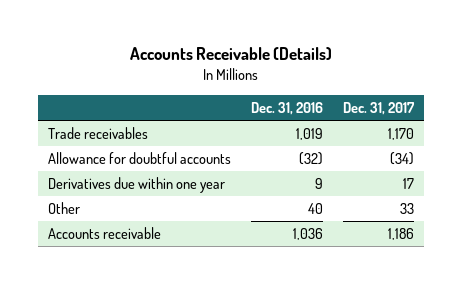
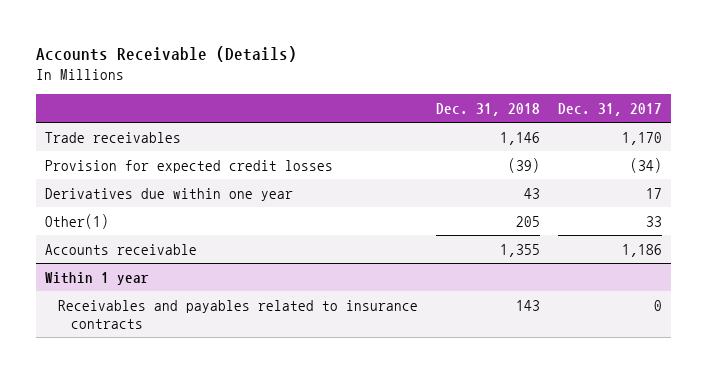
- | Dec. 31, 2016 | Dec. 31, 2017
+ | Dec. 31, 2018 | Dec. 31, 2017
- Allowance for doubtful accounts | (32) | (34)
+ Provision for expected credit losses | (39) | (34)
- Other | 40 | 33
+ Other(1) | 205 | 33
+ Within 1 year
+ Receivables and payables related to insurance contracts | 143 | 0

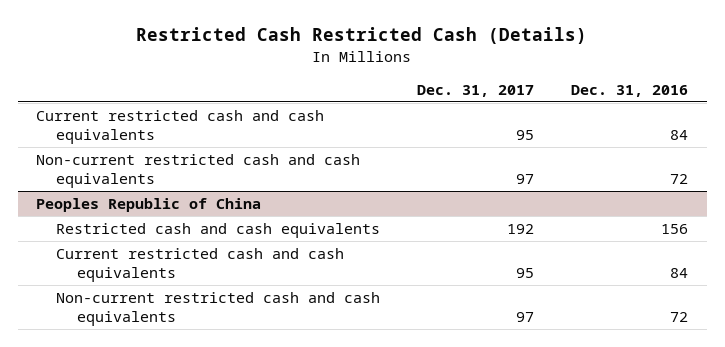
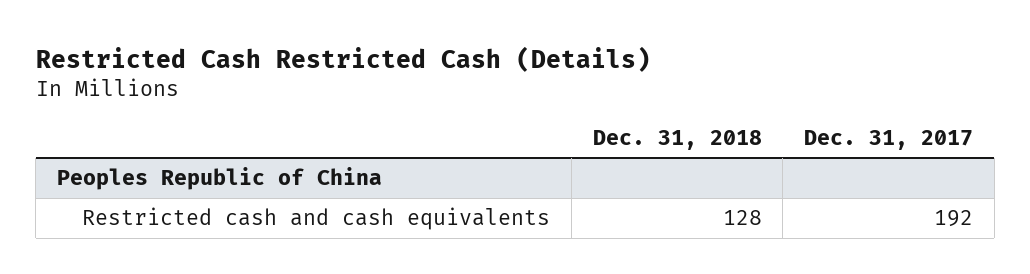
- | Dec. 31, 2017 | Dec. 31, 2016
+ | Dec. 31, 2018 | Dec. 31, 2017
- Current restricted cash and cash equivalents | 95 | 84
- Non-current restricted cash and cash equivalents | 97 | 72
@ Peoples Republic of China
- Current restricted cash and cash equivalents | 95 | 84
- Non-current restricted cash and cash equivalents | 97 | 72

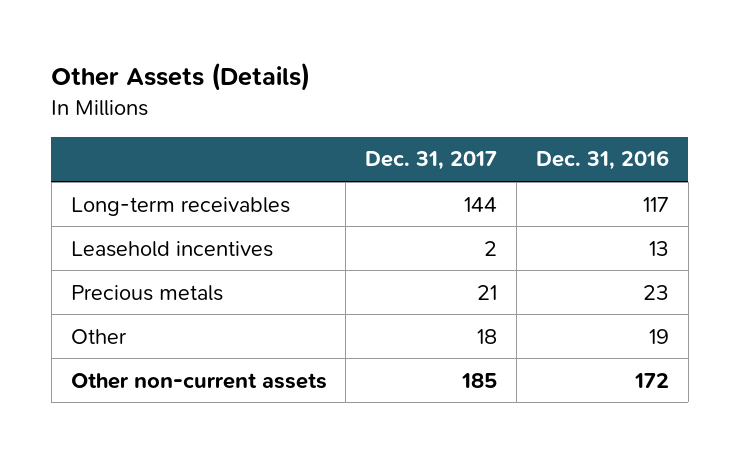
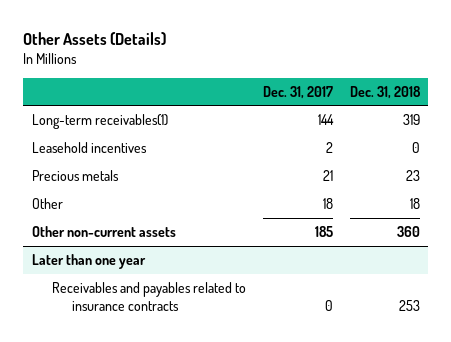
- | Dec. 31, 2017 | Dec. 31, 2016
+ | Dec. 31, 2017 | Dec. 31, 2018
- Long-term receivables | 144 | 117
+ Long-term receivables(1) | 144 | 319
+ Later than one year
+ Receivables and payables related to insurance contracts | 0 | 253

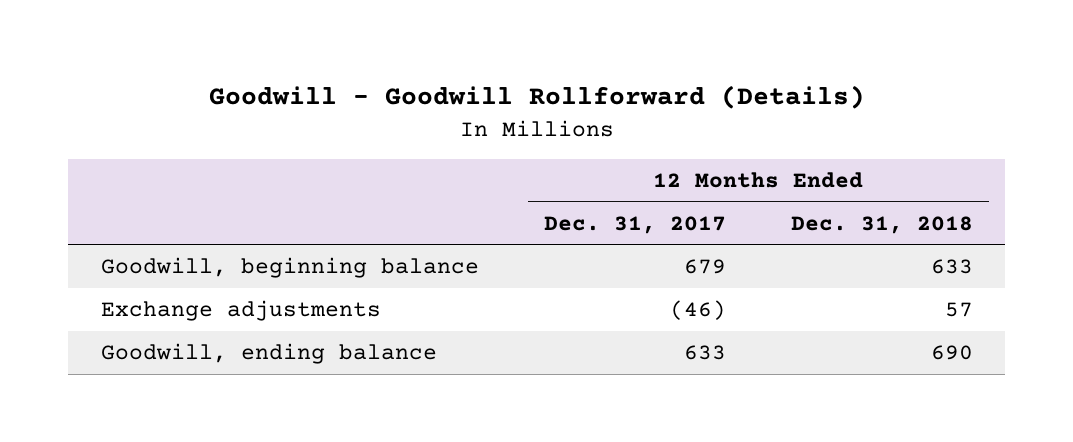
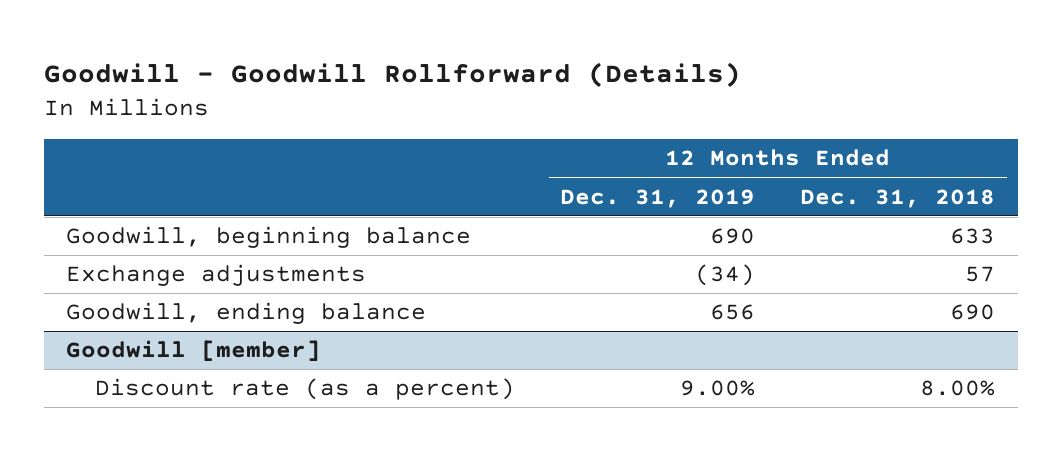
- | 12 Months Ended Dec. 31, 2017 | 12 Months Ended Dec. 31, 2018
+ | 12 Months Ended Dec. 31, 2019 | 12 Months Ended Dec. 31, 2018
+ Goodwill [member]
+ Discount rate (as a percent) | 9.00% | 8.00%

